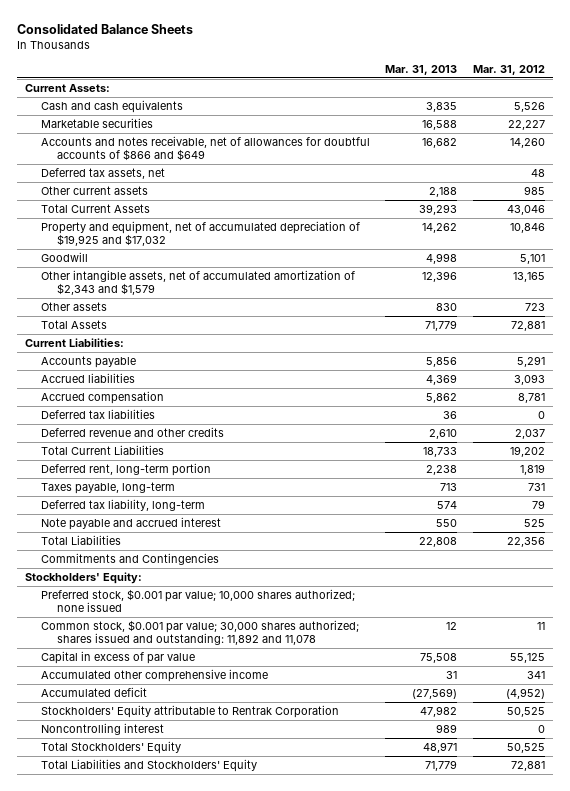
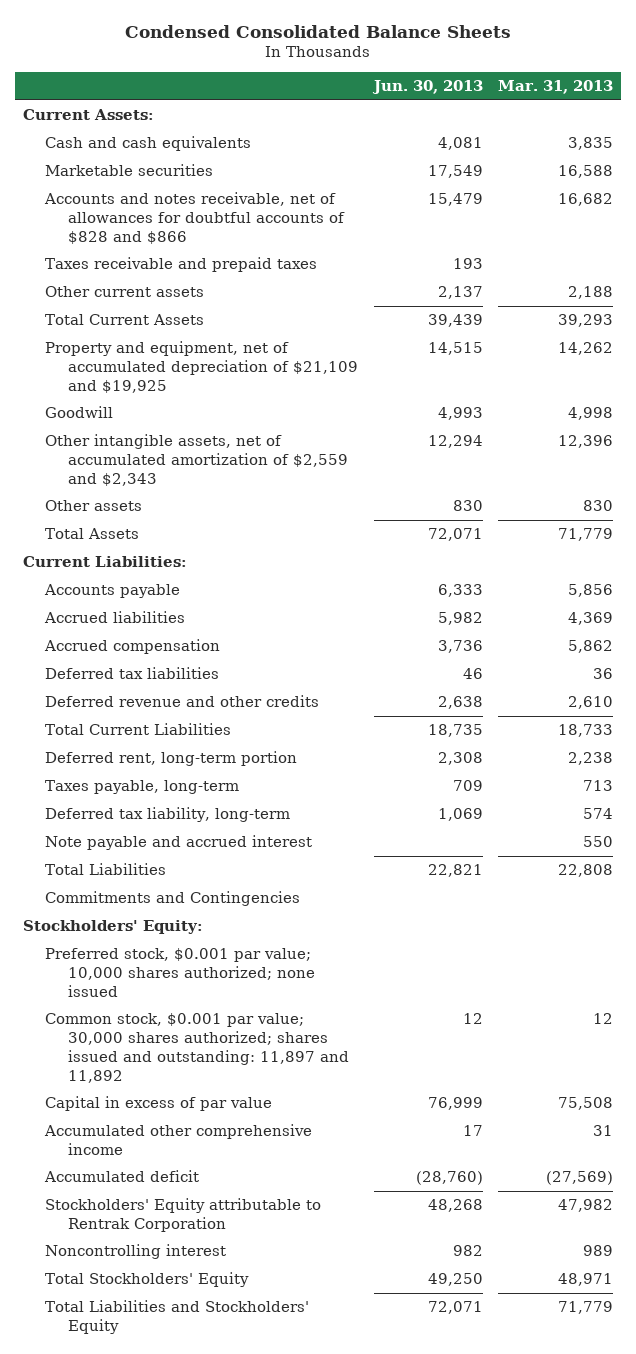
- Consolidated Balance Sheets
+ Condensed Consolidated Balance Sheets
- | Mar. 31, 2013 | Mar. 31, 2012
+ | Jun. 30, 2013 | Mar. 31, 2013
- Accounts and notes receivable, net of allowances for doubtful accounts of $866 and $649 | 16,682 | 14,260
- Deferred tax assets, net | | 48
+ Accounts and notes receivable, net of allowances for doubtful accounts of $828 and $866 | 15,479 | 16,682
+ Taxes receivable and prepaid taxes | 193 |
- Property and equipment, net of accumulated depreciation of $19,925 and $17,032 | 14,262 | 10,846
+ Property and equipment, net of accumulated depreciation of $21,109 and $19,925 | 14,515 | 14,262
- Other intangible assets, net of accumulated amortization of $2,343 and $1,579 | 12,396 | 13,165
+ Other intangible assets, net of accumulated amortization of $2,559 and $2,343 | 12,294 | 12,396
- Common stock, $0.001 par value; 30,000 shares authorized; shares issued and outstanding: 11,892 and 11,078 | 12 | 11
+ Common stock, $0.001 par value; 30,000 shares authorized; shares issued and outstanding: 11,897 and 11,892 | 12 | 12

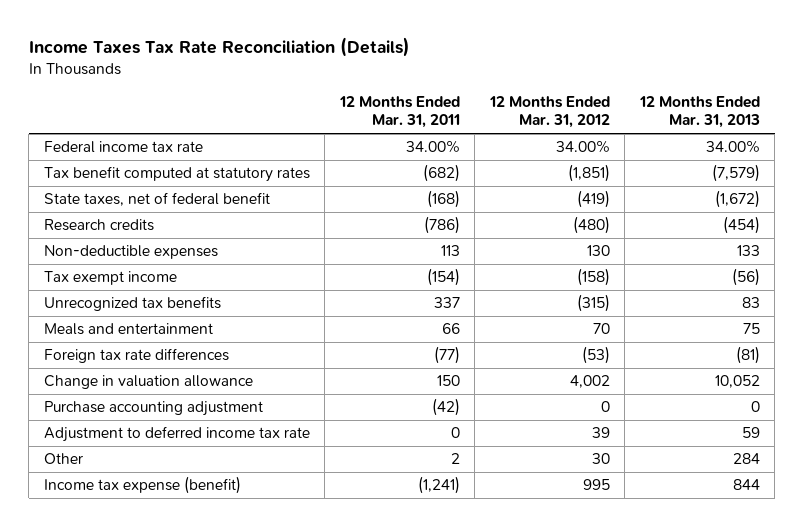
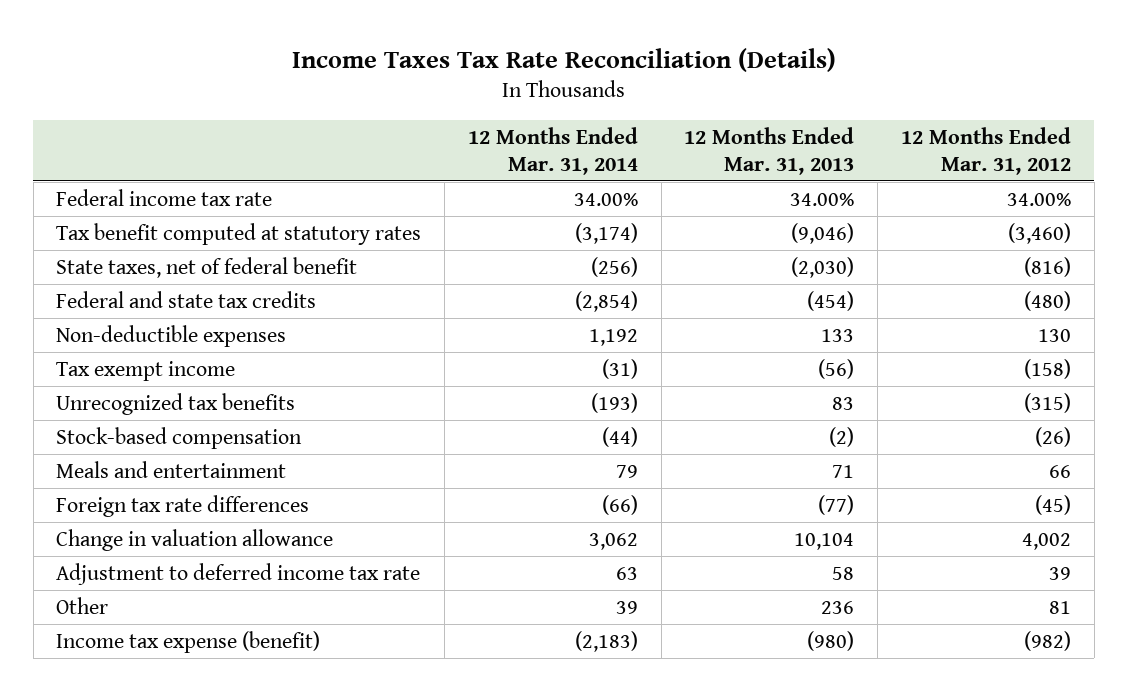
- | 12 Months Ended Mar. 31, 2011 | 12 Months Ended Mar. 31, 2012 | 12 Months Ended Mar. 31, 2013
+ | 12 Months Ended Mar. 31, 2014 | 12 Months Ended Mar. 31, 2013 | 12 Months Ended Mar. 31, 2012
- Tax benefit computed at statutory rates | (682) | (1,851) | (7,579)
- State taxes, net of federal benefit | (168) | (419) | (1,672)
- Research credits | (786) | (480) | (454)
+ Tax benefit computed at statutory rates | (3,174) | (9,046) | (3,460)
+ State taxes, net of federal benefit | (256) | (2,030) | (816)
+ Federal and state tax credits | (2,854) | (454) | (480)
- Meals and entertainment | 66 | 70 | 75
- Foreign tax rate differences | (77) | (53) | (81)
- Change in valuation allowance | 150 | 4,002 | 10,052
- Purchase accounting adjustment | (42) | 0 | 0
- Adjustment to deferred income tax rate | 0 | 39 | 59
- Other | 2 | 30 | 284
- Income tax expense (benefit) | (1,241) | 995 | 844
+ Stock-based compensation | (44) | (2) | (26)
+ Meals and entertainment | 79 | 71 | 66
+ Foreign tax rate differences | (66) | (77) | (45)
+ Change in valuation allowance | 3,062 | 10,104 | 4,002
+ Adjustment to deferred income tax rate | 63 | 58 | 39
+ Other | 39 | 236 | 81
+ Income tax expense (benefit) | (2,183) | (980) | (982)

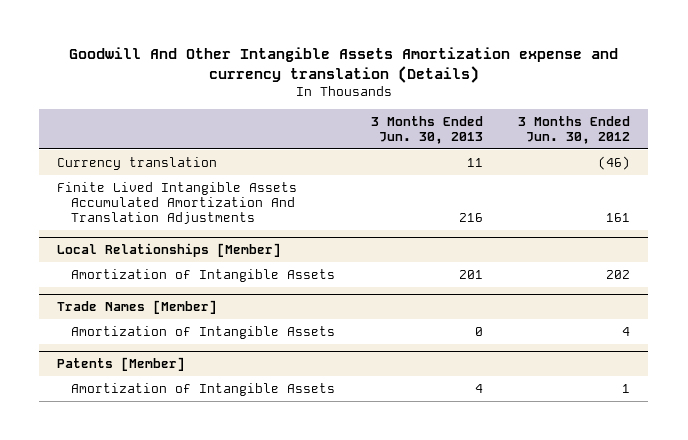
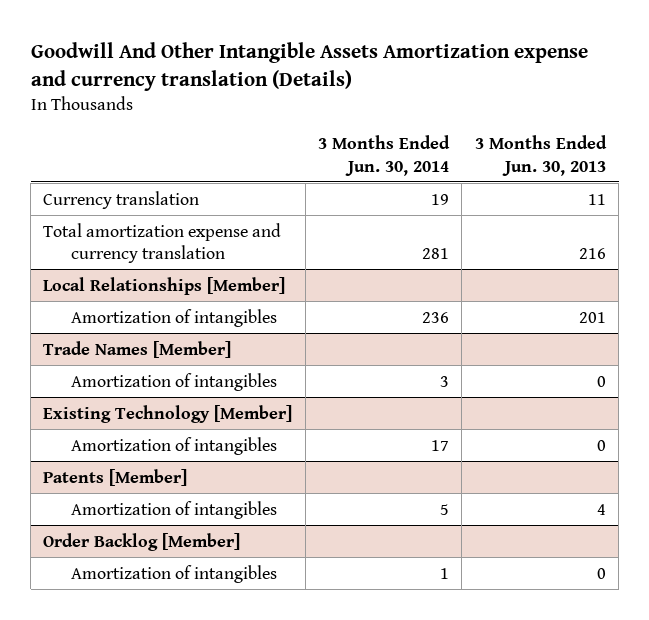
- | 3 Months Ended Jun. 30, 2013 | 3 Months Ended Jun. 30, 2012
+ | 3 Months Ended Jun. 30, 2014 | 3 Months Ended Jun. 30, 2013
- Finite Lived Intangible Assets Accumulated Amortization And Translation Adjustments | 216 | 161
+ Total amortization expense and currency translation | 281 | 216
@ Local Relationships [Member]
- Amortization of Intangible Assets | 201 | 202
+ Amortization of intangibles | 236 | 201
@ Trade Names [Member]
- Amortization of Intangible Assets | 0 | 4
+ Amortization of intangibles | 3 | 0
+ Existing Technology [Member]
+ Amortization of intangibles | 17 | 0
@ Patents [Member]
- Amortization of Intangible Assets | 4 | 1
+ Amortization of intangibles | 5 | 4
+ Order Backlog [Member]
+ Amortization of intangibles | 1 | 0

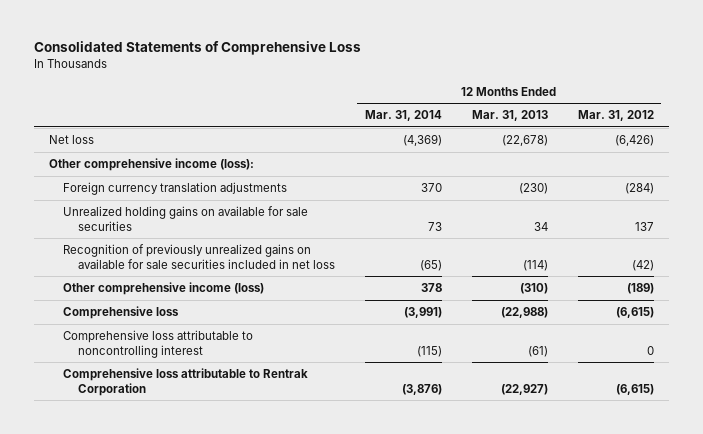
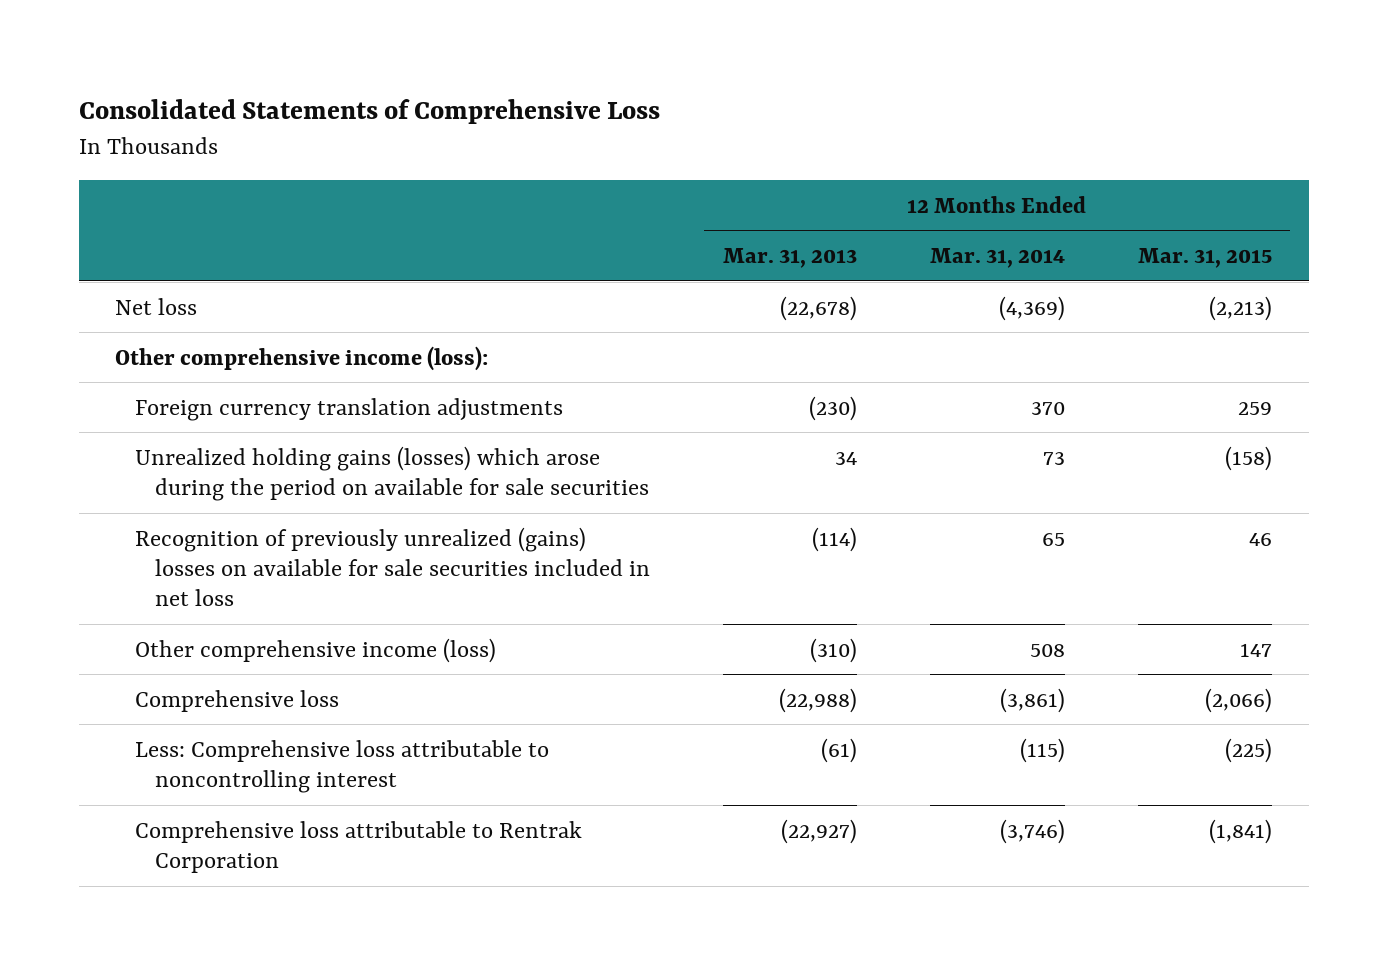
- | 12 Months Ended Mar. 31, 2014 | 12 Months Ended Mar. 31, 2013 | 12 Months Ended Mar. 31, 2012
+ | 12 Months Ended Mar. 31, 2013 | 12 Months Ended Mar. 31, 2014 | 12 Months Ended Mar. 31, 2015
- Unrealized holding gains on available for sale securities | 73 | 34 | 137
- Recognition of previously unrealized gains on available for sale securities included in net loss | (65) | (114) | (42)
- Other comprehensive income (loss) | 378 | (310) | (189)
- Comprehensive loss | (3,991) | (22,988) | (6,615)
- Comprehensive loss attributable to noncontrolling interest | (115) | (61) | 0
- Comprehensive loss attributable to Rentrak Corporation | (3,876) | (22,927) | (6,615)
+ Unrealized holding gains (losses) which arose during the period on available for sale securities | 34 | 73 | (158)
+ Recognition of previously unrealized (gains) losses on available for sale securities included in net loss | (114) | 65 | 46
+ Other comprehensive income (loss) | (310) | 508 | 147
+ Comprehensive loss | (22,988) | (3,861) | (2,066)
+ Less: Comprehensive loss attributable to noncontrolling interest | (61) | (115) | (225)
+ Comprehensive loss attributable to Rentrak Corporation | (22,927) | (3,746) | (1,841)

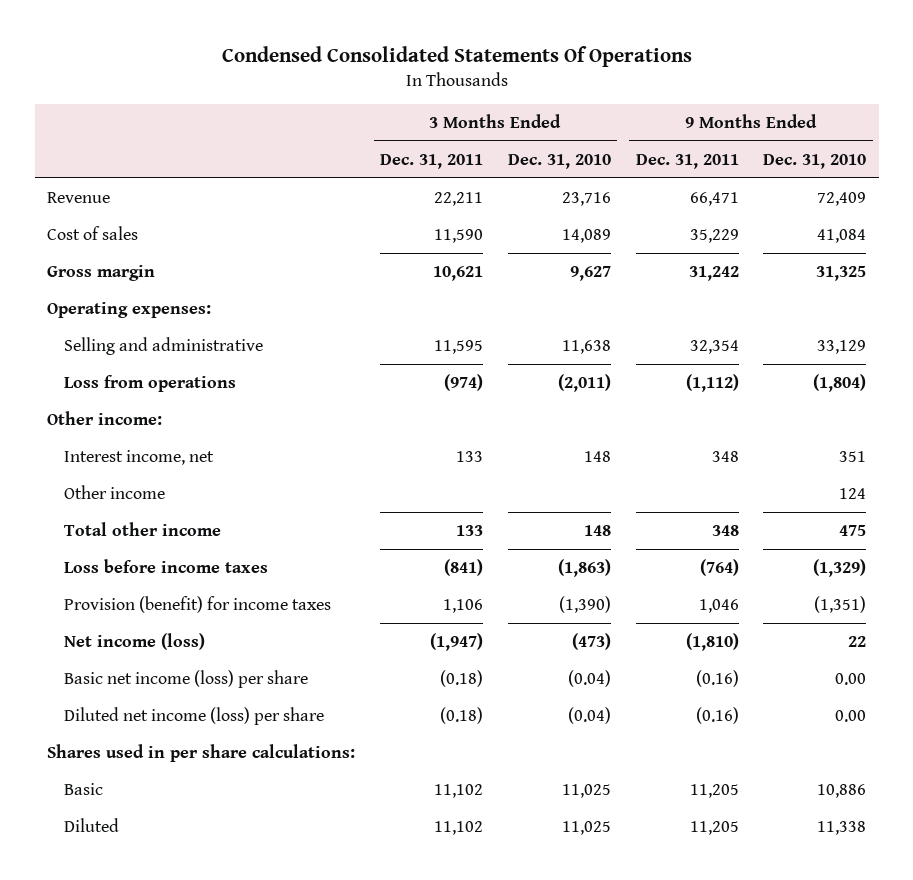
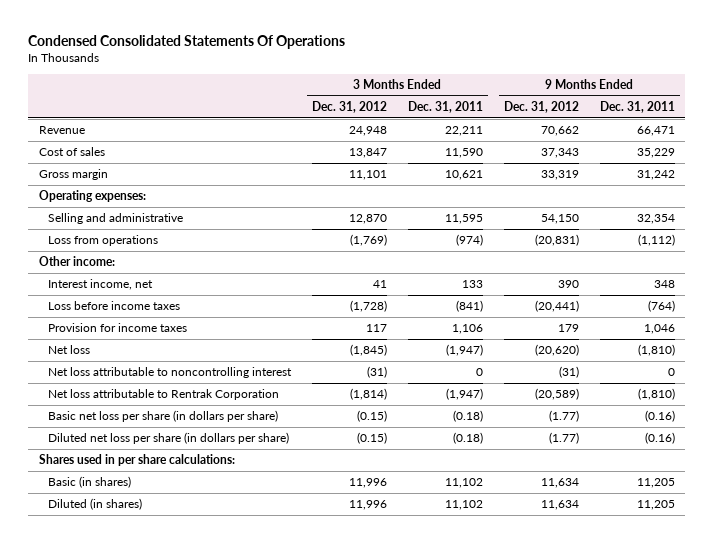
- | 3 Months Ended Dec. 31, 2011 | 3 Months Ended Dec. 31, 2010 | 9 Months Ended Dec. 31, 2011 | 9 Months Ended Dec. 31, 2010
+ | 3 Months Ended Dec. 31, 2012 | 3 Months Ended Dec. 31, 2011 | 9 Months Ended Dec. 31, 2012 | 9 Months Ended Dec. 31, 2011
- Other income | | | | 124
- Total other income | 133 | 148 | 348 | 475
- Provision (benefit) for income taxes | 1,106 | (1,390) | 1,046 | (1,351)
- Net income (loss) | (1,947) | (473) | (1,810) | 22
- Basic net income (loss) per share | (0.18) | (0.04) | (0.16) | 0.00
- Diluted net income (loss) per share | (0.18) | (0.04) | (0.16) | 0.00
+ Provision for income taxes | 117 | 1,106 | 179 | 1,046
+ Net loss | (1,845) | (1,947) | (20,620) | (1,810)
+ Net loss attributable to noncontrolling interest | (31) | 0 | (31) | 0
+ Net loss attributable to Rentrak Corporation | (1,814) | (1,947) | (20,589) | (1,810)
+ Basic net loss per share (in dollars per share) | (0.15) | (0.18) | (1.77) | (0.16)
+ Diluted net loss per share (in dollars per share) | (0.15) | (0.18) | (1.77) | (0.16)
- Basic | 11,102 | 11,025 | 11,205 | 10,886
- Diluted | 11,102 | 11,025 | 11,205 | 11,338
+ Basic (in shares) | 11,996 | 11,102 | 11,634 | 11,205
+ Diluted (in shares) | 11,996 | 11,102 | 11,634 | 11,205

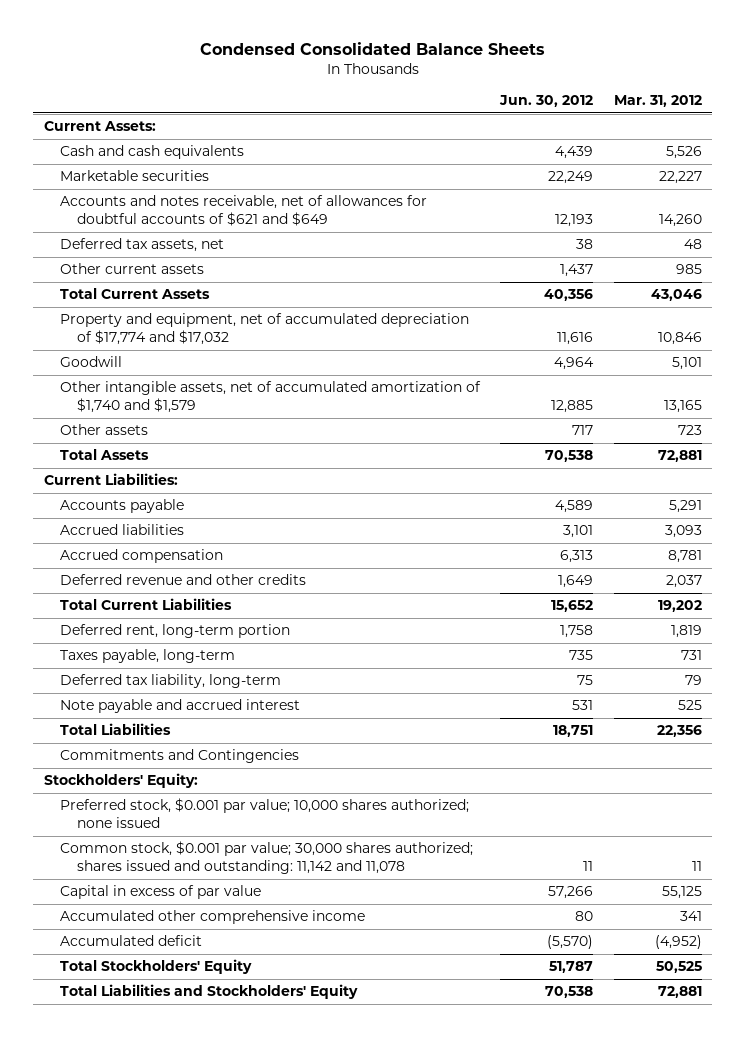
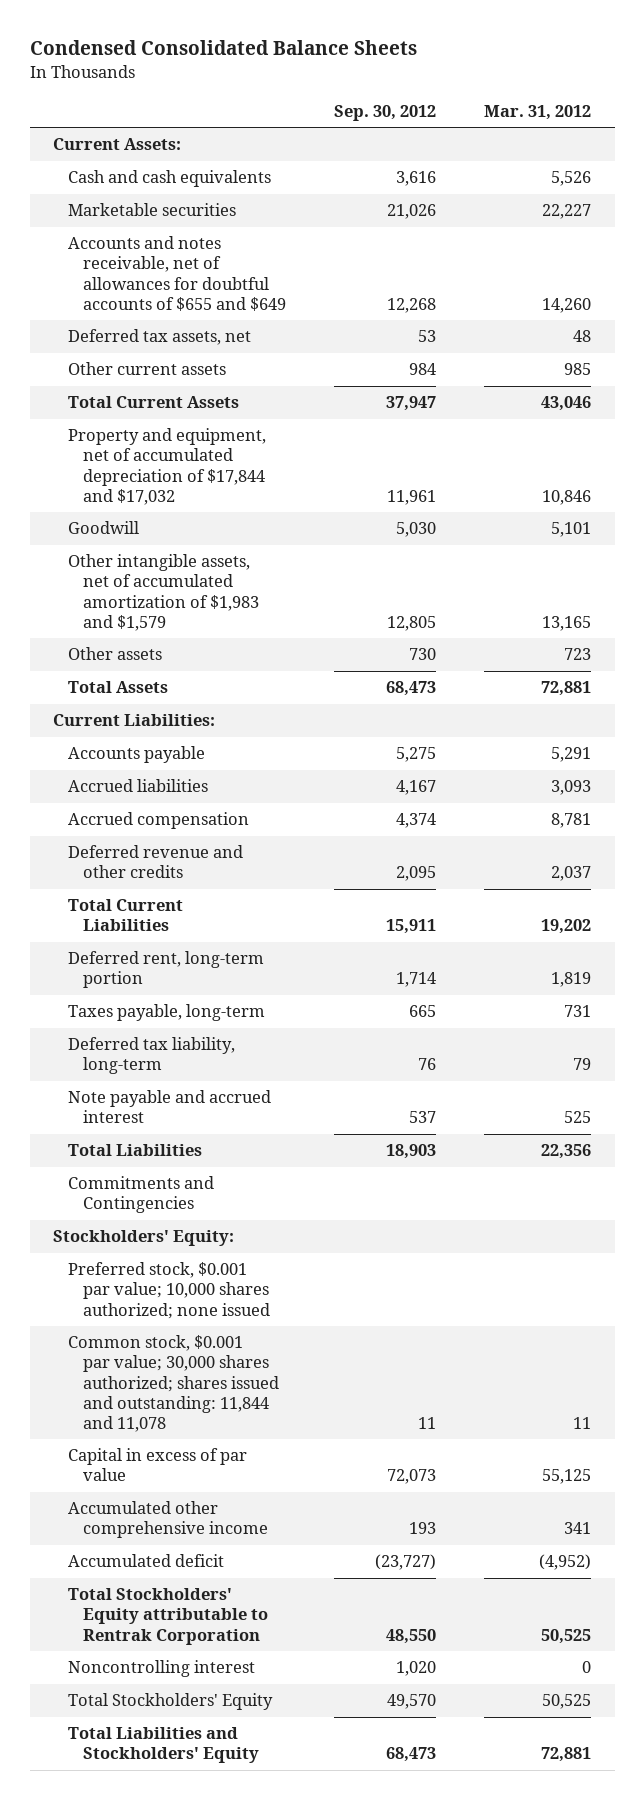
- | Jun. 30, 2012 | Mar. 31, 2012
+ | Sep. 30, 2012 | Mar. 31, 2012
- Accounts and notes receivable, net of allowances for doubtful accounts of $621 and $649 | 12,193 | 14,260
+ Accounts and notes receivable, net of allowances for doubtful accounts of $655 and $649 | 12,268 | 14,260
- Property and equipment, net of accumulated depreciation of $17,774 and $17,032 | 11,616 | 10,846
+ Property and equipment, net of accumulated depreciation of $17,844 and $17,032 | 11,961 | 10,846
- Other intangible assets, net of accumulated amortization of $1,740 and $1,579 | 12,885 | 13,165
+ Other intangible assets, net of accumulated amortization of $1,983 and $1,579 | 12,805 | 13,165
- Common stock, $0.001 par value; 30,000 shares authorized; shares issued and outstanding: 11,142 and 11,078 | 11 | 11
+ Common stock, $0.001 par value; 30,000 shares authorized; shares issued and outstanding: 11,844 and 11,078 | 11 | 11
+ Total Stockholders' Equity attributable to Rentrak Corporation | 48,550 | 50,525
+ Noncontrolling interest | 1,020 | 0

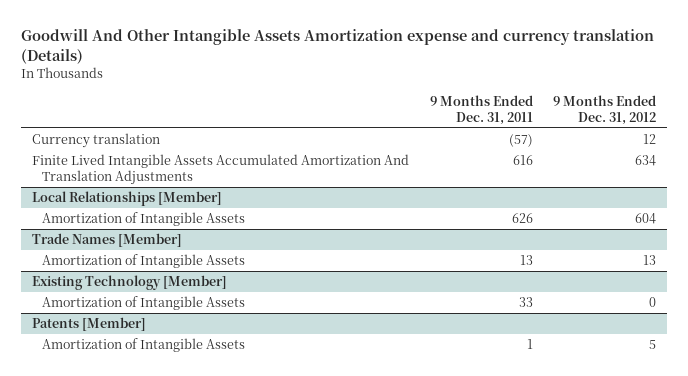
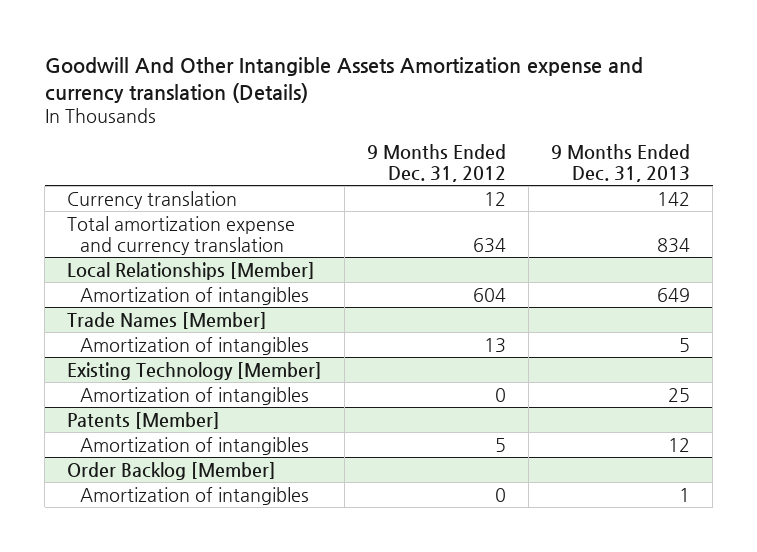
- | 9 Months Ended Dec. 31, 2011 | 9 Months Ended Dec. 31, 2012
+ | 9 Months Ended Dec. 31, 2012 | 9 Months Ended Dec. 31, 2013
- Finite Lived Intangible Assets Accumulated Amortization And Translation Adjustments | 616 | 634
+ Total amortization expense and currency translation | 634 | 834
@ Local Relationships [Member]
- Amortization of Intangible Assets | 626 | 604
+ Amortization of intangibles | 604 | 649
@ Trade Names [Member]
- Amortization of Intangible Assets | 13 | 13
+ Amortization of intangibles | 13 | 5
@ Existing Technology [Member]
- Amortization of Intangible Assets | 33 | 0
+ Amortization of intangibles | 0 | 25
@ Patents [Member]
- Amortization of Intangible Assets | 1 | 5
+ Amortization of intangibles | 5 | 12
+ Order Backlog [Member]
+ Amortization of intangibles | 0 | 1

